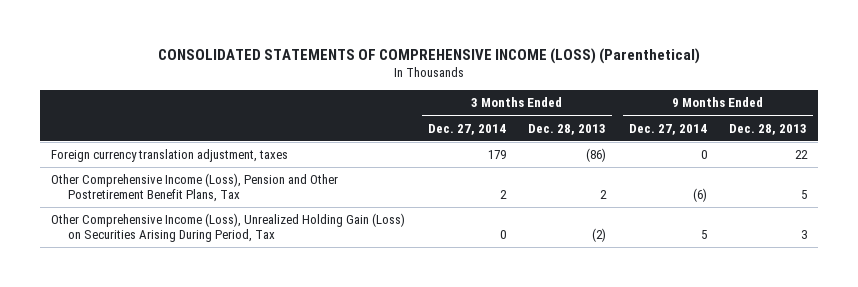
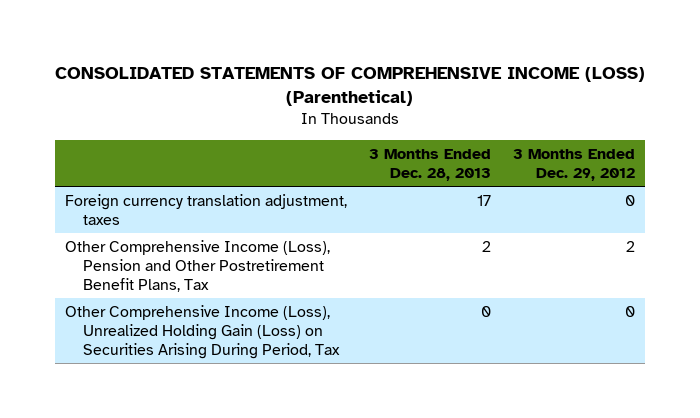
- | 3 Months Ended Dec. 27, 2014 | 3 Months Ended Dec. 28, 2013 | 9 Months Ended Dec. 27, 2014 | 9 Months Ended Dec. 28, 2013
+ | 3 Months Ended Dec. 28, 2013 | 3 Months Ended Dec. 29, 2012
- Foreign currency translation adjustment, taxes | 179 | (86) | 0 | 22
+ Foreign currency translation adjustment, taxes | 17 | 0
- Other Comprehensive Income (Loss), Unrealized Holding Gain (Loss) on Securities Arising During Period, Tax | 0 | (2) | 5 | 3
+ Other Comprehensive Income (Loss), Unrealized Holding Gain (Loss) on Securities Arising During Period, Tax | 0 | 0

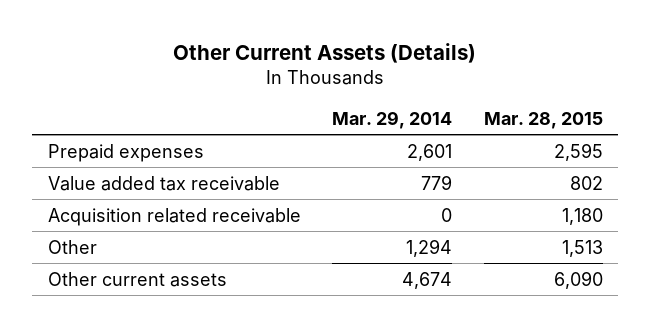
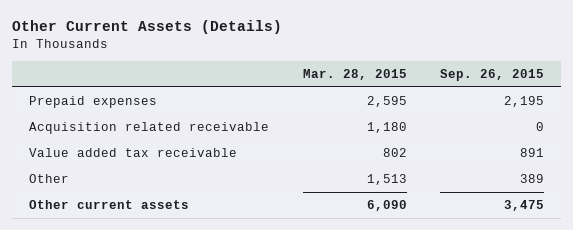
- | Mar. 29, 2014 | Mar. 28, 2015
+ | Mar. 28, 2015 | Sep. 26, 2015
moved down: Value added tax receivable | 802 | 891

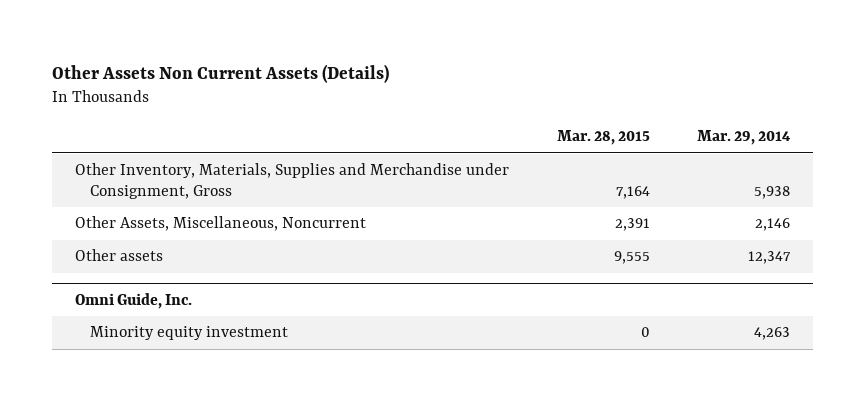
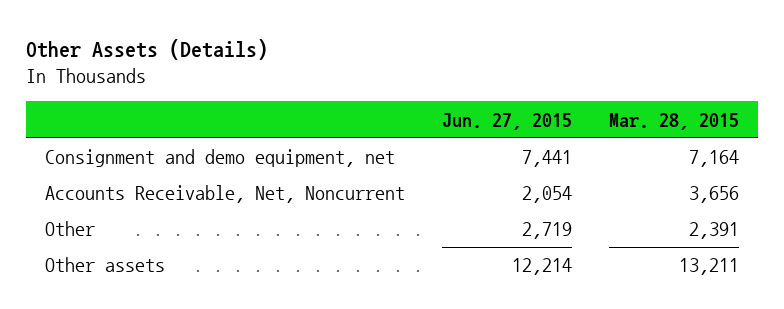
- Other Assets Non Current Assets (Details)
+ Other Assets (Details)
- | Mar. 28, 2015 | Mar. 29, 2014
+ | Jun. 27, 2015 | Mar. 28, 2015
- Other Inventory, Materials, Supplies and Merchandise under Consignment, Gross | 7,164 | 5,938
- Other Assets, Miscellaneous, Noncurrent | 2,391 | 2,146
- Other assets | 9,555 | 12,347
- Omni Guide, Inc.
- Minority equity investment | 0 | 4,263
+ Consignment and demo equipment, net | 7,441 | 7,164
+ Accounts Receivable, Net, Noncurrent | 2,054 | 3,656
+ Other | 2,719 | 2,391
+ Other assets | 12,214 | 13,211

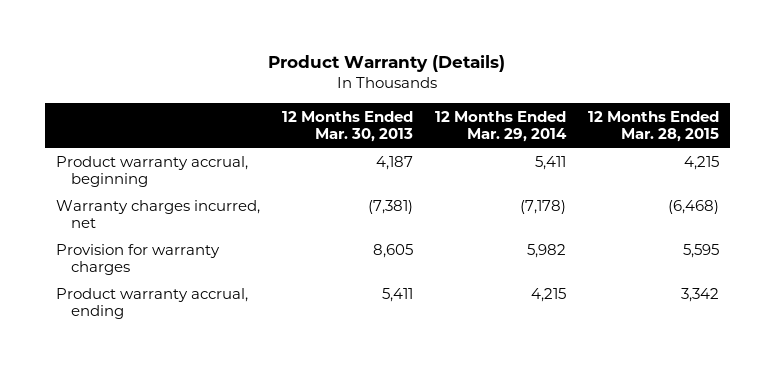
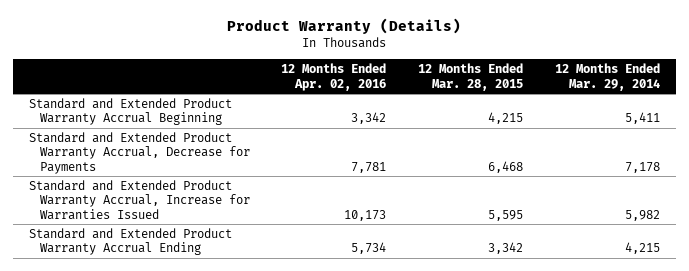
- | 12 Months Ended Mar. 30, 2013 | 12 Months Ended Mar. 29, 2014 | 12 Months Ended Mar. 28, 2015
+ | 12 Months Ended Apr. 02, 2016 | 12 Months Ended Mar. 28, 2015 | 12 Months Ended Mar. 29, 2014
- Product warranty accrual, beginning | 4,187 | 5,411 | 4,215
- Warranty charges incurred, net | (7,381) | (7,178) | (6,468)
- Provision for warranty charges | 8,605 | 5,982 | 5,595
- Product warranty accrual, ending | 5,411 | 4,215 | 3,342
+ Standard and Extended Product Warranty Accrual Beginning | 3,342 | 4,215 | 5,411
+ Standard and Extended Product Warranty Accrual, Decrease for Payments | 7,781 | 6,468 | 7,178
+ Standard and Extended Product Warranty Accrual, Increase for Warranties Issued | 10,173 | 5,595 | 5,982
+ Standard and Extended Product Warranty Accrual Ending | 5,734 | 3,342 | 4,215

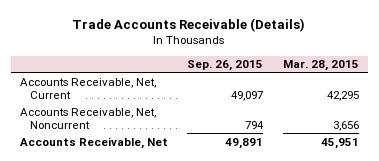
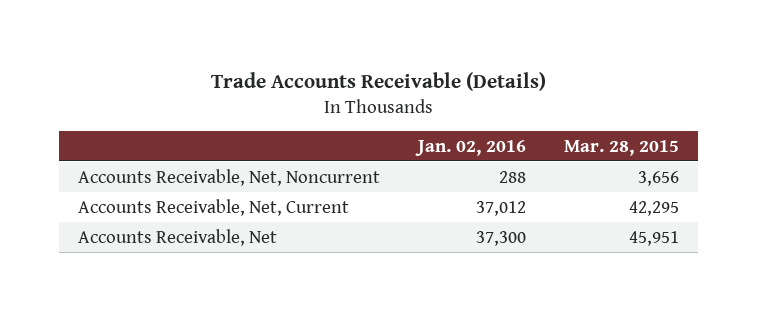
- | Sep. 26, 2015 | Mar. 28, 2015
+ | Jan. 02, 2016 | Mar. 28, 2015
moved down: Accounts Receivable, Net, Current | 37,012 | 42,295

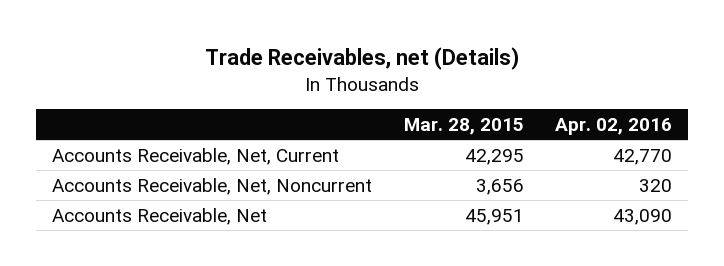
- Trade Accounts Receivable (Details)
+ Trade Receivables, net (Details)
- | Jan. 02, 2016 | Mar. 28, 2015
+ | Mar. 28, 2015 | Apr. 02, 2016
moved down: Accounts Receivable, Net, Noncurrent | 3,656 | 320

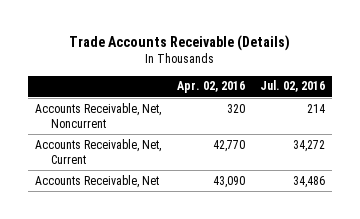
- Trade Receivables, net (Details)
+ Trade Accounts Receivable (Details)
- | Mar. 28, 2015 | Apr. 02, 2016
+ | Apr. 02, 2016 | Jul. 02, 2016
moved down: Accounts Receivable, Net, Current | 42,770 | 34,272

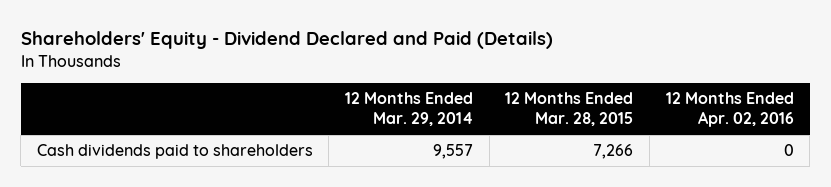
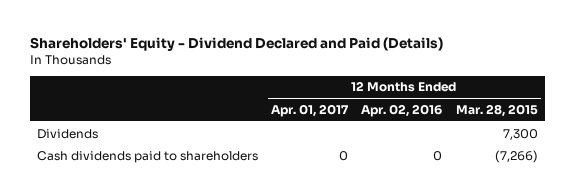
- | 12 Months Ended Mar. 29, 2014 | 12 Months Ended Mar. 28, 2015 | 12 Months Ended Apr. 02, 2016
+ | 12 Months Ended Apr. 01, 2017 | 12 Months Ended Apr. 02, 2016 | 12 Months Ended Mar. 28, 2015
- Cash dividends paid to shareholders | 9,557 | 7,266 | 0
+ Dividends | | | 7,300
+ Cash dividends paid to shareholders | 0 | 0 | (7,266)

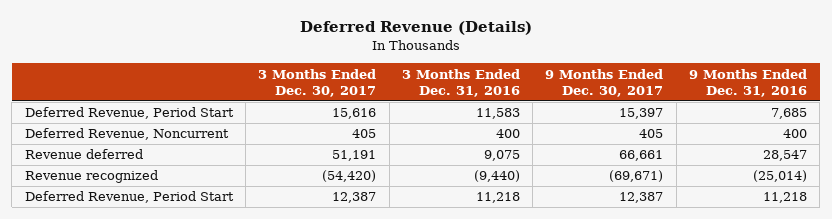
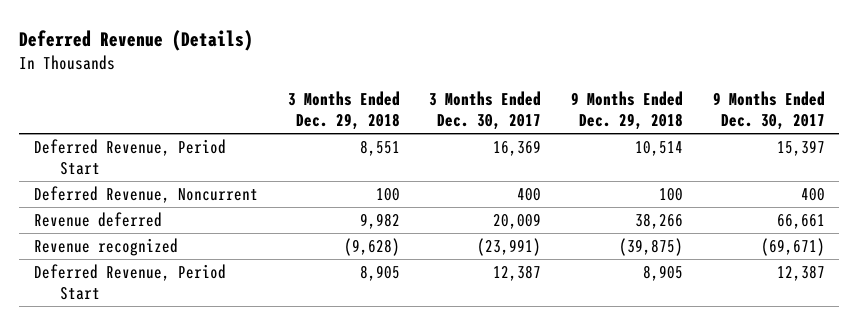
- | 3 Months Ended Dec. 30, 2017 | 3 Months Ended Dec. 31, 2016 | 9 Months Ended Dec. 30, 2017 | 9 Months Ended Dec. 31, 2016
+ | 3 Months Ended Dec. 29, 2018 | 3 Months Ended Dec. 30, 2017 | 9 Months Ended Dec. 29, 2018 | 9 Months Ended Dec. 30, 2017
- Deferred Revenue, Period Start | 15,616 | 11,583 | 15,397 | 7,685
- Deferred Revenue, Noncurrent | 405 | 400 | 405 | 400
- Revenue deferred | 51,191 | 9,075 | 66,661 | 28,547
- Revenue recognized | (54,420) | (9,440) | (69,671) | (25,014)
+ Deferred Revenue, Period Start | 8,551 | 16,369 | 10,514 | 15,397
+ Deferred Revenue, Noncurrent | 100 | 400 | 100 | 400
+ Revenue deferred | 9,982 | 20,009 | 38,266 | 66,661
+ Revenue recognized | (9,628) | (23,991) | (39,875) | (69,671)

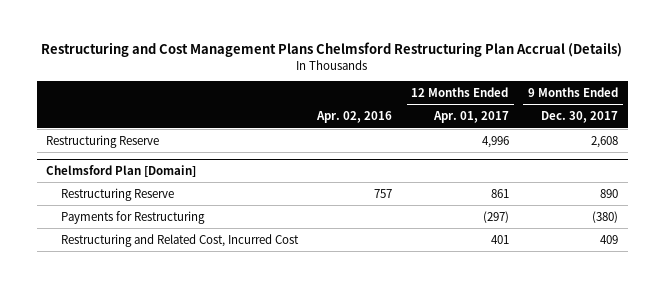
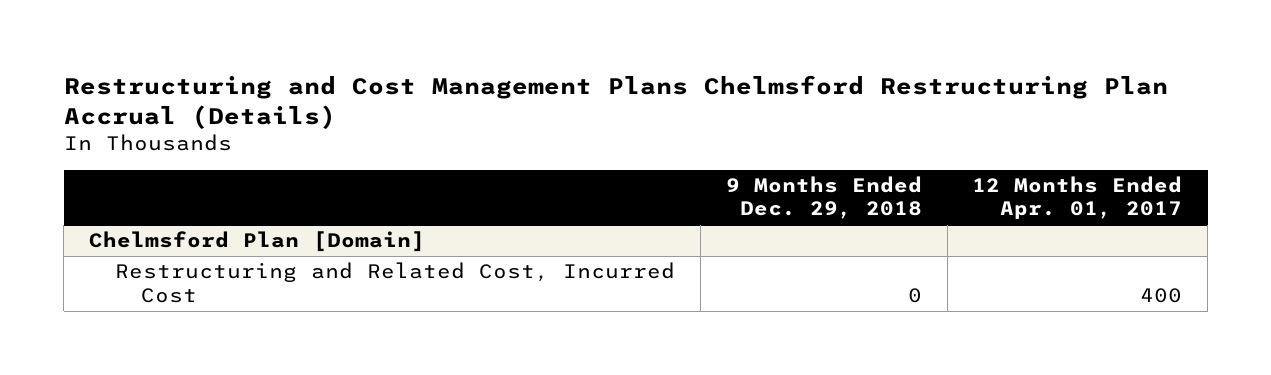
- | Apr. 02, 2016 | 12 Months Ended Apr. 01, 2017 | 9 Months Ended Dec. 30, 2017
+ | 9 Months Ended Dec. 29, 2018 | 12 Months Ended Apr. 01, 2017
- Restructuring Reserve | | 4,996 | 2,608
@ Chelmsford Plan [Domain]
- Restructuring Reserve | 757 | 861 | 890
- Payments for Restructuring | | (297) | (380)
- Restructuring and Related Cost, Incurred Cost | | 401 | 409
+ Restructuring and Related Cost, Incurred Cost | 0 | 400

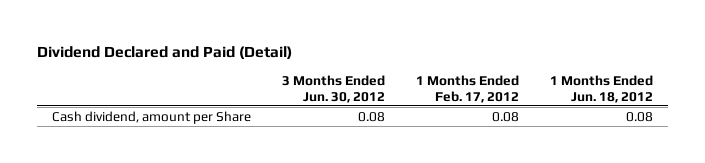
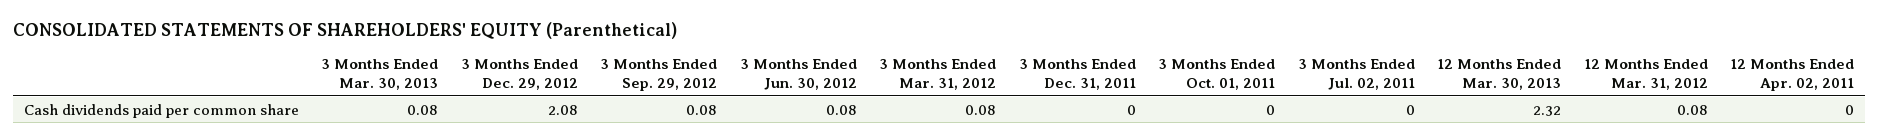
- Dividend Declared and Paid (Detail)
+ CONSOLIDATED STATEMENTS OF SHAREHOLDERS' EQUITY (Parenthetical)
- | 3 Months Ended Jun. 30, 2012 | 1 Months Ended Feb. 17, 2012 | 1 Months Ended Jun. 18, 2012
+ | 3 Months Ended Mar. 30, 2013 | 3 Months Ended Dec. 29, 2012 | 3 Months Ended Sep. 29, 2012 | 3 Months Ended Jun. 30, 2012 | 3 Months Ended Mar. 31, 2012 | 3 Months Ended Dec. 31, 2011 | 3 Months Ended Oct. 01, 2011 | 3 Months Ended Jul. 02, 2011 | 12 Months Ended Mar. 30, 2013 | 12 Months Ended Mar. 31, 2012 | 12 Months Ended Apr. 02, 2011
- Cash dividend, amount per Share | 0.08 | 0.08 | 0.08
+ Cash dividends paid per common share | 0.08 | 2.08 | 0.08 | 0.08 | 0.08 | 0 | 0 | 0 | 2.32 | 0.08 | 0

